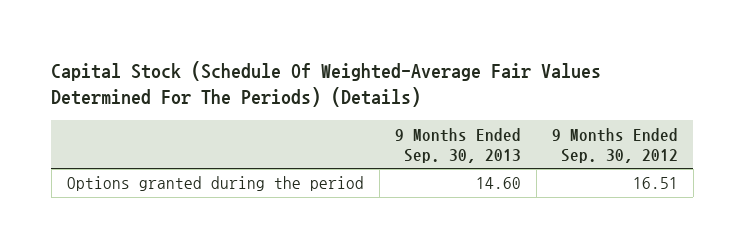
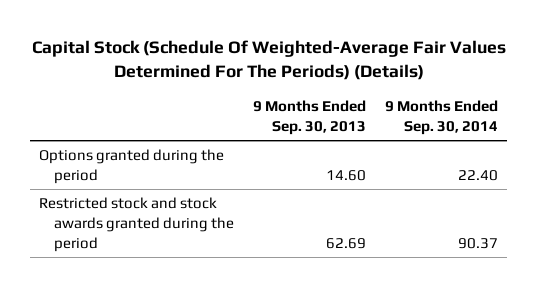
- | 9 Months Ended Sep. 30, 2013 | 9 Months Ended Sep. 30, 2012
+ | 9 Months Ended Sep. 30, 2013 | 9 Months Ended Sep. 30, 2014
+ Restricted stock and stock awards granted during the period | 62.69 | 90.37

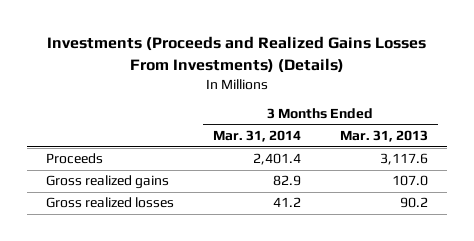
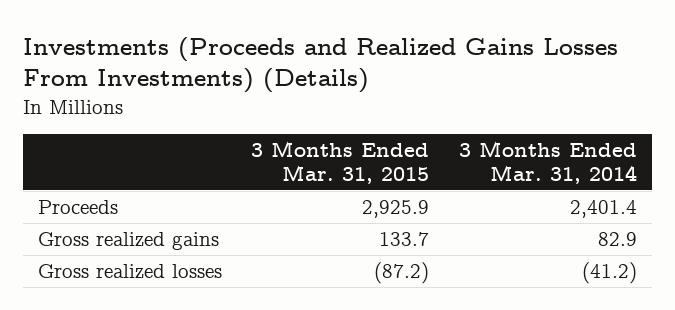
- | 3 Months Ended Mar. 31, 2014 | 3 Months Ended Mar. 31, 2013
+ | 3 Months Ended Mar. 31, 2015 | 3 Months Ended Mar. 31, 2014
- Gross realized losses | 41.2 | 90.2
+ Gross realized losses | (87.2) | (41.2)

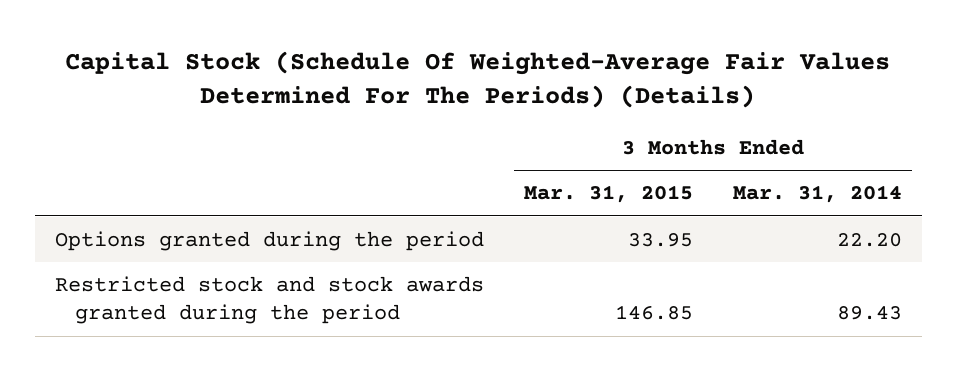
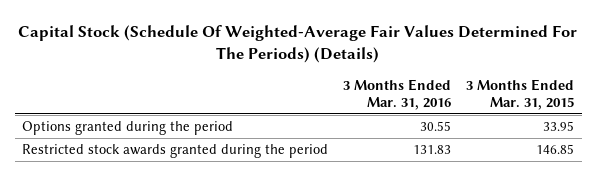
- | 3 Months Ended Mar. 31, 2015 | 3 Months Ended Mar. 31, 2014
+ | 3 Months Ended Mar. 31, 2016 | 3 Months Ended Mar. 31, 2015
- Restricted stock and stock awards granted during the period | 146.85 | 89.43
+ Restricted stock awards granted during the period | 131.83 | 146.85

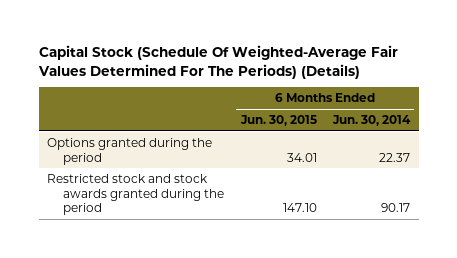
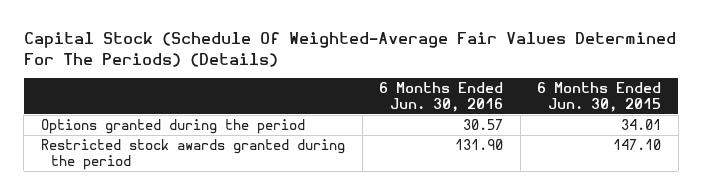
- | 6 Months Ended Jun. 30, 2015 | 6 Months Ended Jun. 30, 2014
+ | 6 Months Ended Jun. 30, 2016 | 6 Months Ended Jun. 30, 2015
- Restricted stock and stock awards granted during the period | 147.10 | 90.17
+ Restricted stock awards granted during the period | 131.90 | 147.10

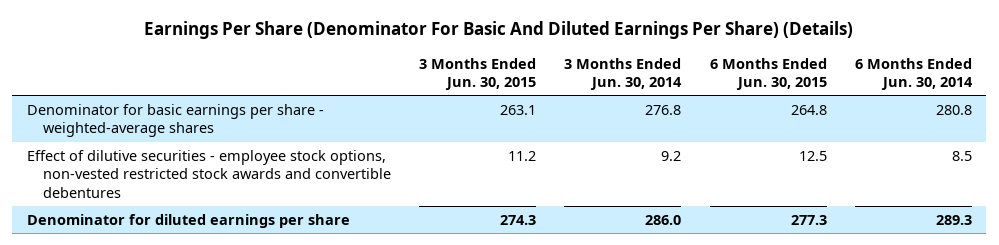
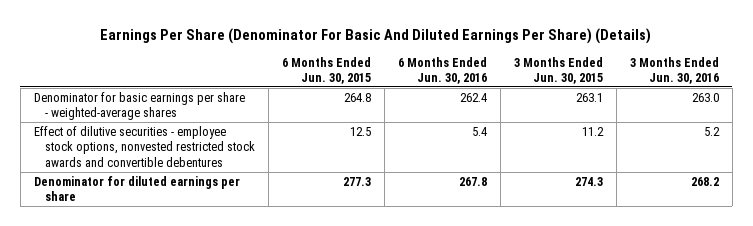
- | 3 Months Ended Jun. 30, 2015 | 3 Months Ended Jun. 30, 2014 | 6 Months Ended Jun. 30, 2015 | 6 Months Ended Jun. 30, 2014
+ | 6 Months Ended Jun. 30, 2015 | 6 Months Ended Jun. 30, 2016 | 3 Months Ended Jun. 30, 2015 | 3 Months Ended Jun. 30, 2016
- Effect of dilutive securities - employee stock options, non-vested restricted stock awards and convertible debentures | 11.2 | 9.2 | 12.5 | 8.5
+ Effect of dilutive securities - employee stock options, nonvested restricted stock awards and convertible debentures | 12.5 | 5.4 | 11.2 | 5.2

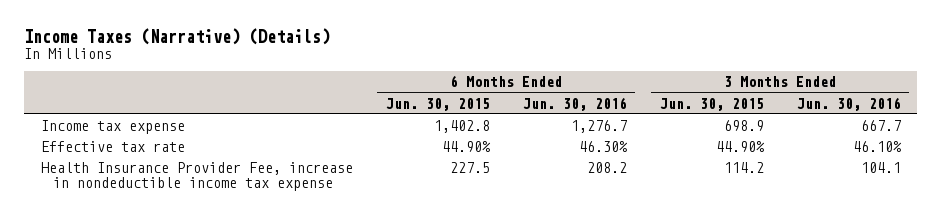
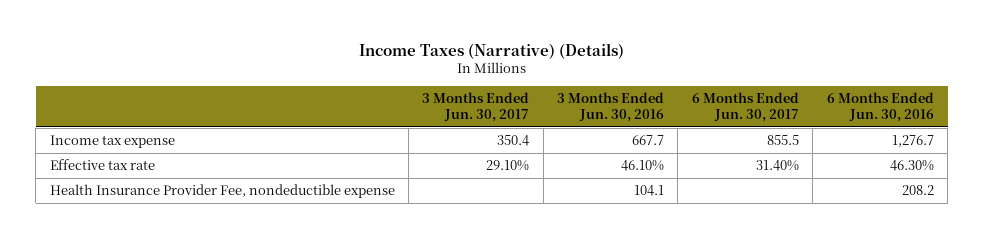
- | 6 Months Ended Jun. 30, 2015 | 6 Months Ended Jun. 30, 2016 | 3 Months Ended Jun. 30, 2015 | 3 Months Ended Jun. 30, 2016
+ | 3 Months Ended Jun. 30, 2017 | 3 Months Ended Jun. 30, 2016 | 6 Months Ended Jun. 30, 2017 | 6 Months Ended Jun. 30, 2016
- Health Insurance Provider Fee, increase in nondeductible income tax expense | 227.5 | 208.2 | 114.2 | 104.1
+ Health Insurance Provider Fee, nondeductible expense | | 104.1 | | 208.2

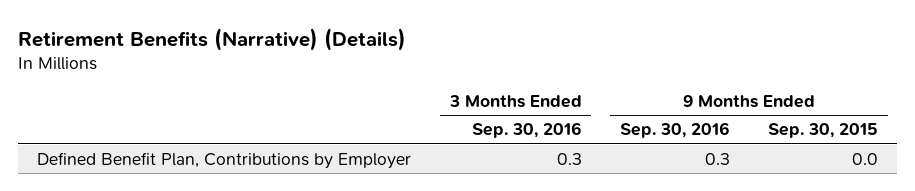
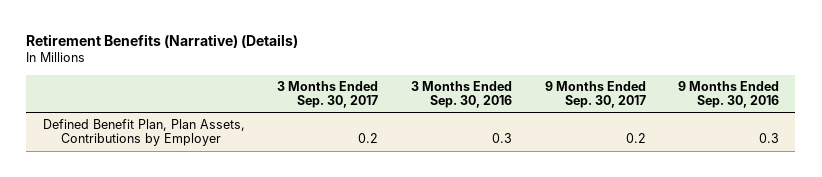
- | 3 Months Ended Sep. 30, 2016 | 9 Months Ended Sep. 30, 2016 | 9 Months Ended Sep. 30, 2015
+ | 3 Months Ended Sep. 30, 2017 | 3 Months Ended Sep. 30, 2016 | 9 Months Ended Sep. 30, 2017 | 9 Months Ended Sep. 30, 2016
- Defined Benefit Plan, Contributions by Employer | 0.3 | 0.3 | 0.0
+ Defined Benefit Plan, Plan Assets, Contributions by Employer | 0.2 | 0.3 | 0.2 | 0.3

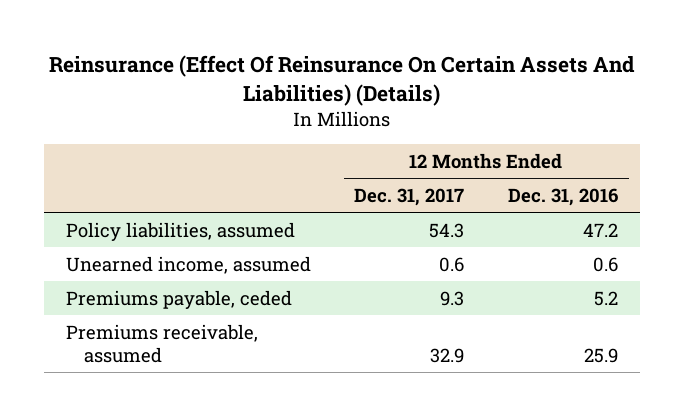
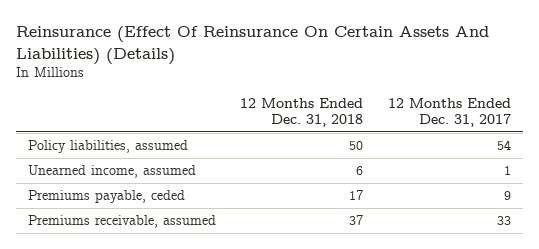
- | 12 Months Ended Dec. 31, 2017 | 12 Months Ended Dec. 31, 2016
+ | 12 Months Ended Dec. 31, 2018 | 12 Months Ended Dec. 31, 2017
- Policy liabilities, assumed | 54.3 | 47.2
- Unearned income, assumed | 0.6 | 0.6
- Premiums payable, ceded | 9.3 | 5.2
- Premiums receivable, assumed | 32.9 | 25.9
+ Policy liabilities, assumed | 50 | 54
+ Unearned income, assumed | 6 | 1
+ Premiums payable, ceded | 17 | 9
+ Premiums receivable, assumed | 37 | 33

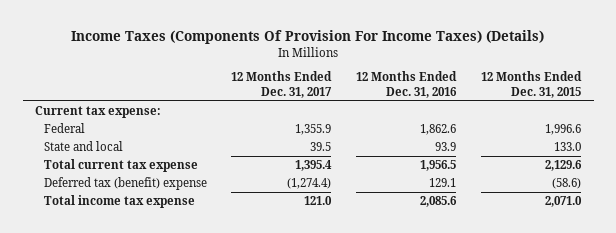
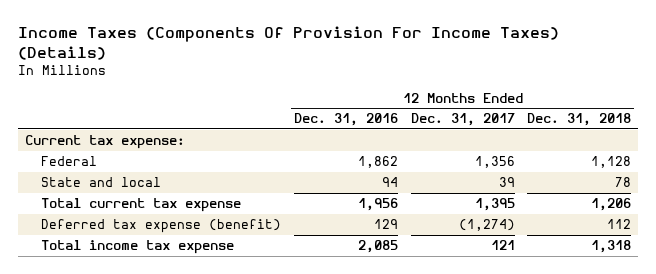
- | 12 Months Ended Dec. 31, 2017 | 12 Months Ended Dec. 31, 2016 | 12 Months Ended Dec. 31, 2015
+ | 12 Months Ended Dec. 31, 2016 | 12 Months Ended Dec. 31, 2017 | 12 Months Ended Dec. 31, 2018
- Federal | 1,355.9 | 1,862.6 | 1,996.6
- State and local | 39.5 | 93.9 | 133.0
- Total current tax expense | 1,395.4 | 1,956.5 | 2,129.6
- Deferred tax (benefit) expense | (1,274.4) | 129.1 | (58.6)
- Total income tax expense | 121.0 | 2,085.6 | 2,071.0
+ Federal | 1,862 | 1,356 | 1,128
+ State and local | 94 | 39 | 78
+ Total current tax expense | 1,956 | 1,395 | 1,206
+ Deferred tax expense (benefit) | 129 | (1,274) | 112
+ Total income tax expense | 2,085 | 121 | 1,318

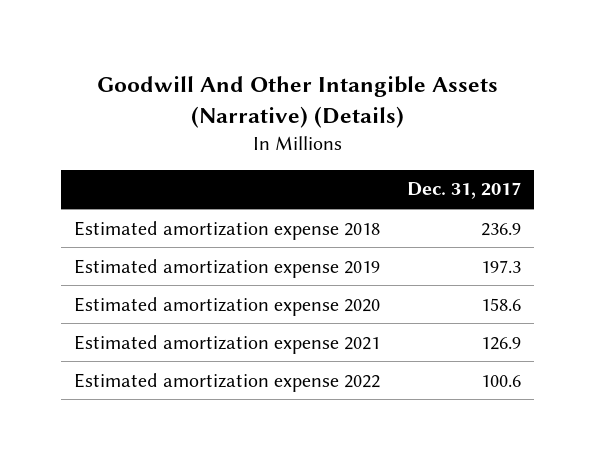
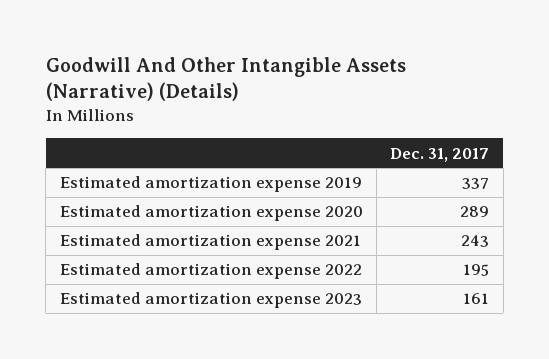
- Estimated amortization expense 2018 | 236.9
- Estimated amortization expense 2019 | 197.3
- Estimated amortization expense 2020 | 158.6
- Estimated amortization expense 2021 | 126.9
- Estimated amortization expense 2022 | 100.6
+ Estimated amortization expense 2019 | 337
+ Estimated amortization expense 2020 | 289
+ Estimated amortization expense 2021 | 243
+ Estimated amortization expense 2022 | 195
+ Estimated amortization expense 2023 | 161

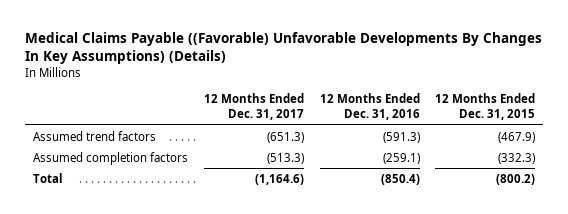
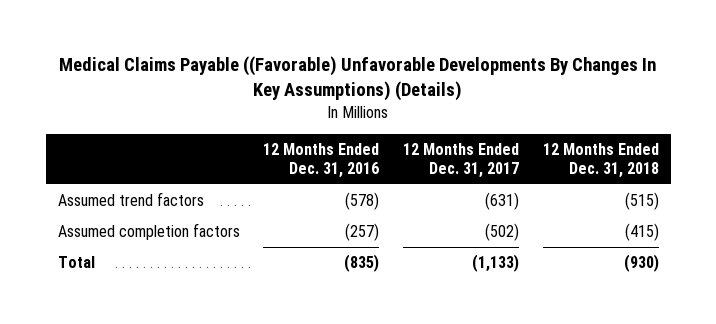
- | 12 Months Ended Dec. 31, 2017 | 12 Months Ended Dec. 31, 2016 | 12 Months Ended Dec. 31, 2015
+ | 12 Months Ended Dec. 31, 2016 | 12 Months Ended Dec. 31, 2017 | 12 Months Ended Dec. 31, 2018
- Assumed trend factors | (651.3) | (591.3) | (467.9)
- Assumed completion factors | (513.3) | (259.1) | (332.3)
- Total | (1,164.6) | (850.4) | (800.2)
+ Assumed trend factors | (578) | (631) | (515)
+ Assumed completion factors | (257) | (502) | (415)
+ Total | (835) | (1,133) | (930)

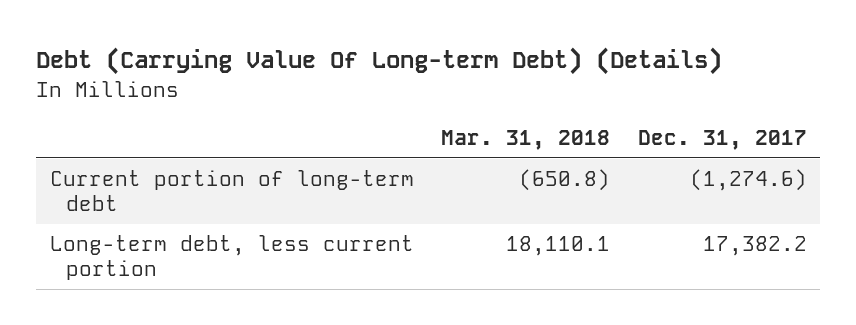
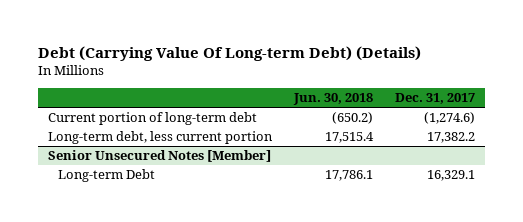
- | Mar. 31, 2018 | Dec. 31, 2017
+ | Jun. 30, 2018 | Dec. 31, 2017
+ Senior Unsecured Notes [Member]
+ Long-term Debt | 17,786.1 | 16,329.1

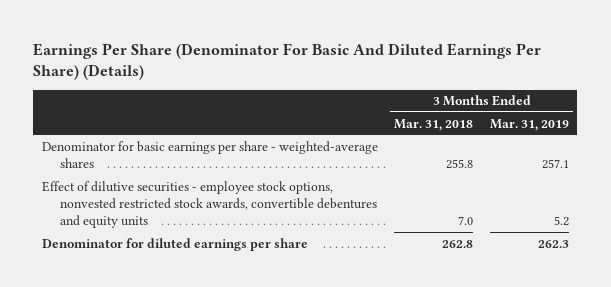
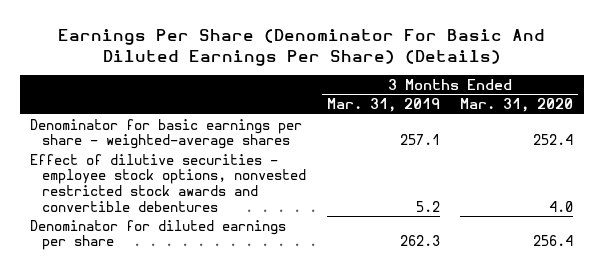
- | 3 Months Ended Mar. 31, 2018 | 3 Months Ended Mar. 31, 2019
+ | 3 Months Ended Mar. 31, 2019 | 3 Months Ended Mar. 31, 2020
- Effect of dilutive securities - employee stock options, nonvested restricted stock awards, convertible debentures and equity units | 7.0 | 5.2
+ Effect of dilutive securities - employee stock options, nonvested restricted stock awards and convertible debentures | 5.2 | 4.0

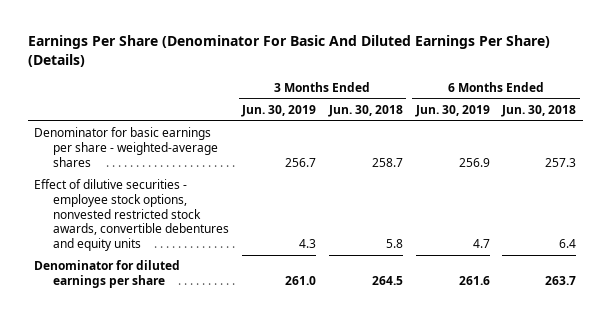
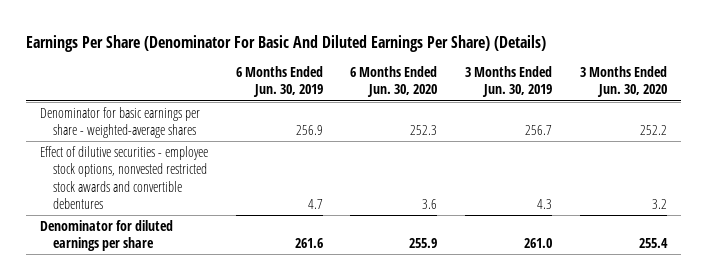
- | 3 Months Ended Jun. 30, 2019 | 3 Months Ended Jun. 30, 2018 | 6 Months Ended Jun. 30, 2019 | 6 Months Ended Jun. 30, 2018
+ | 6 Months Ended Jun. 30, 2019 | 6 Months Ended Jun. 30, 2020 | 3 Months Ended Jun. 30, 2019 | 3 Months Ended Jun. 30, 2020
- Effect of dilutive securities - employee stock options, nonvested restricted stock awards, convertible debentures and equity units | 4.3 | 5.8 | 4.7 | 6.4
+ Effect of dilutive securities - employee stock options, nonvested restricted stock awards and convertible debentures | 4.7 | 3.6 | 4.3 | 3.2

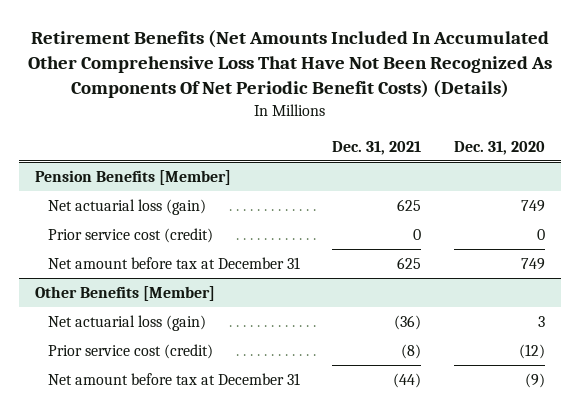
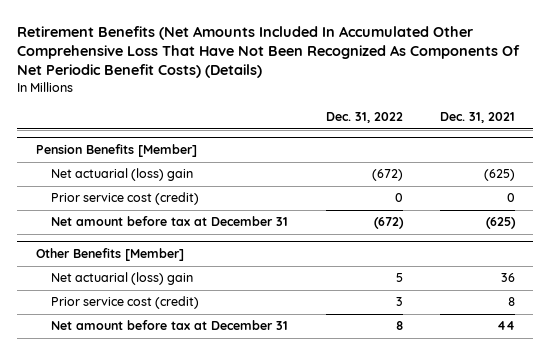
- | Dec. 31, 2021 | Dec. 31, 2020
+ | Dec. 31, 2022 | Dec. 31, 2021
@ Pension Benefits [Member]
- Net actuarial loss (gain) | 625 | 749
+ Net actuarial (loss) gain | (672) | (625)
- Net amount before tax at December 31 | 625 | 749
+ Net amount before tax at December 31 | (672) | (625)
@ Other Benefits [Member]
- Net actuarial loss (gain) | (36) | 3
- Prior service cost (credit) | (8) | (12)
- Net amount before tax at December 31 | (44) | (9)
+ Net actuarial (loss) gain | 5 | 36
+ Prior service cost (credit) | 3 | 8
+ Net amount before tax at December 31 | 8 | 44

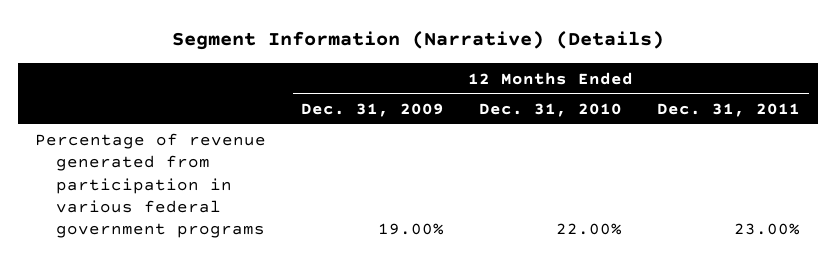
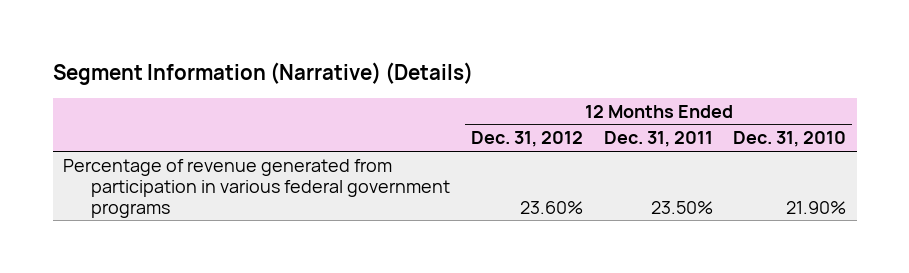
- | 12 Months Ended Dec. 31, 2009 | 12 Months Ended Dec. 31, 2010 | 12 Months Ended Dec. 31, 2011
+ | 12 Months Ended Dec. 31, 2012 | 12 Months Ended Dec. 31, 2011 | 12 Months Ended Dec. 31, 2010
- Percentage of revenue generated from participation in various federal government programs | 19.00% | 22.00% | 23.00%
+ Percentage of revenue generated from participation in various federal government programs | 23.60% | 23.50% | 21.90%

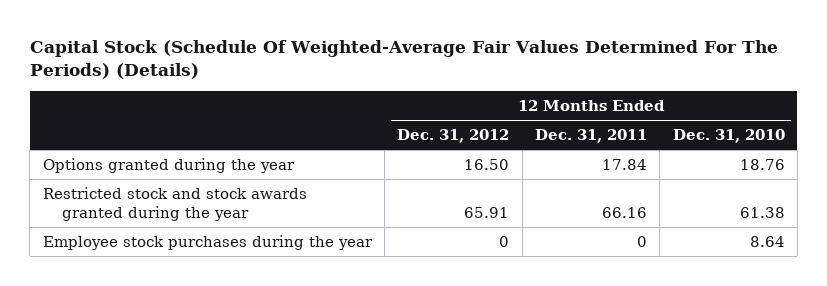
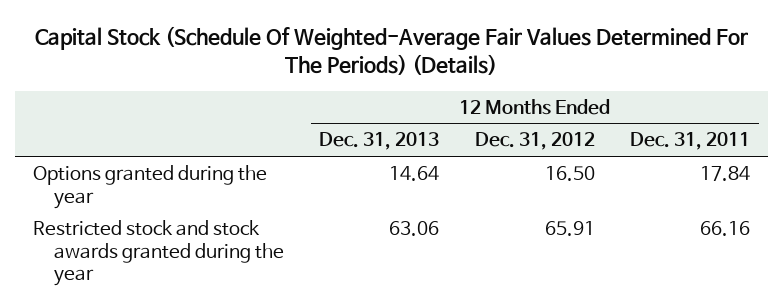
- | 12 Months Ended Dec. 31, 2012 | 12 Months Ended Dec. 31, 2011 | 12 Months Ended Dec. 31, 2010
+ | 12 Months Ended Dec. 31, 2013 | 12 Months Ended Dec. 31, 2012 | 12 Months Ended Dec. 31, 2011
- Employee stock purchases during the year | 0 | 0 | 8.64

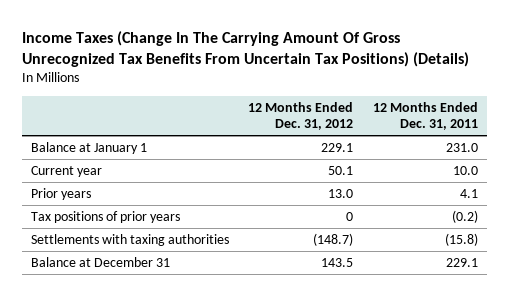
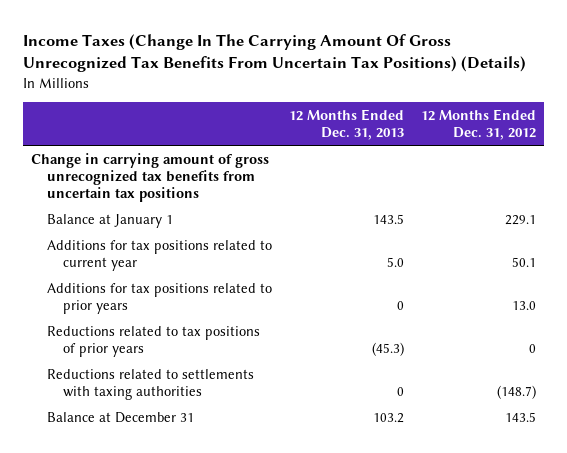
- | 12 Months Ended Dec. 31, 2012 | 12 Months Ended Dec. 31, 2011
+ | 12 Months Ended Dec. 31, 2013 | 12 Months Ended Dec. 31, 2012
+ Change in carrying amount of gross unrecognized tax benefits from uncertain tax positions
- Current year | 50.1 | 10.0
- Prior years | 13.0 | 4.1
- Tax positions of prior years | 0 | (0.2)
- Settlements with taxing authorities | (148.7) | (15.8)
+ Additions for tax positions related to current year | 5.0 | 50.1
+ Additions for tax positions related to prior years | 0 | 13.0
+ Reductions related to tax positions of prior years | (45.3) | 0
+ Reductions related to settlements with taxing authorities | 0 | (148.7)

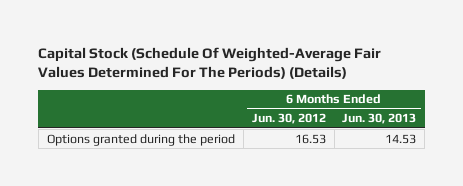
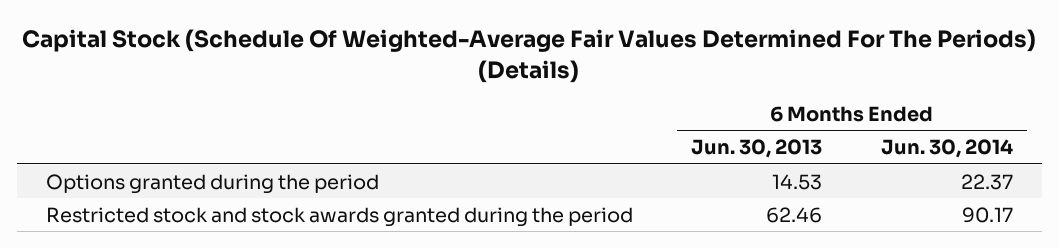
- | 6 Months Ended Jun. 30, 2012 | 6 Months Ended Jun. 30, 2013
+ | 6 Months Ended Jun. 30, 2013 | 6 Months Ended Jun. 30, 2014
+ Restricted stock and stock awards granted during the period | 62.46 | 90.17

